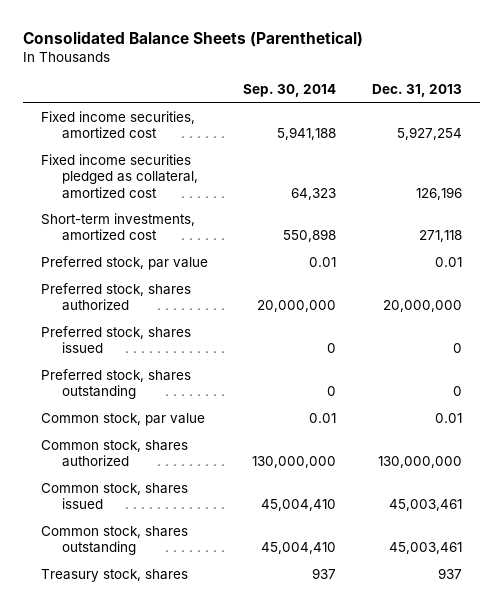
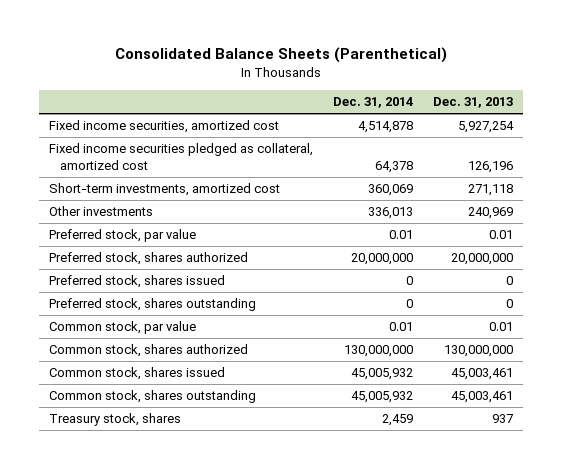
- | Sep. 30, 2014 | Dec. 31, 2013
+ | Dec. 31, 2014 | Dec. 31, 2013
+ Other investments | 336,013 | 240,969

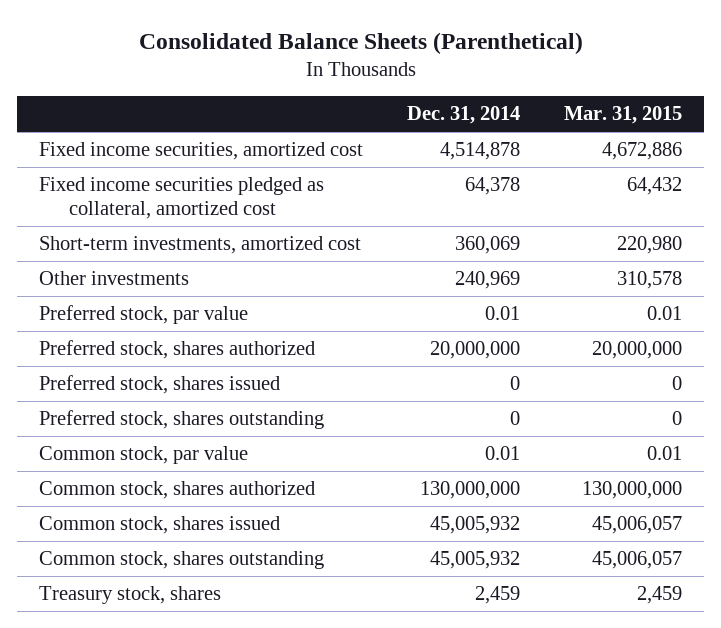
- | Dec. 31, 2014 | Dec. 31, 2013
+ | Dec. 31, 2014 | Mar. 31, 2015
- Other investments | 336,013 | 240,969
+ Other investments | 240,969 | 310,578

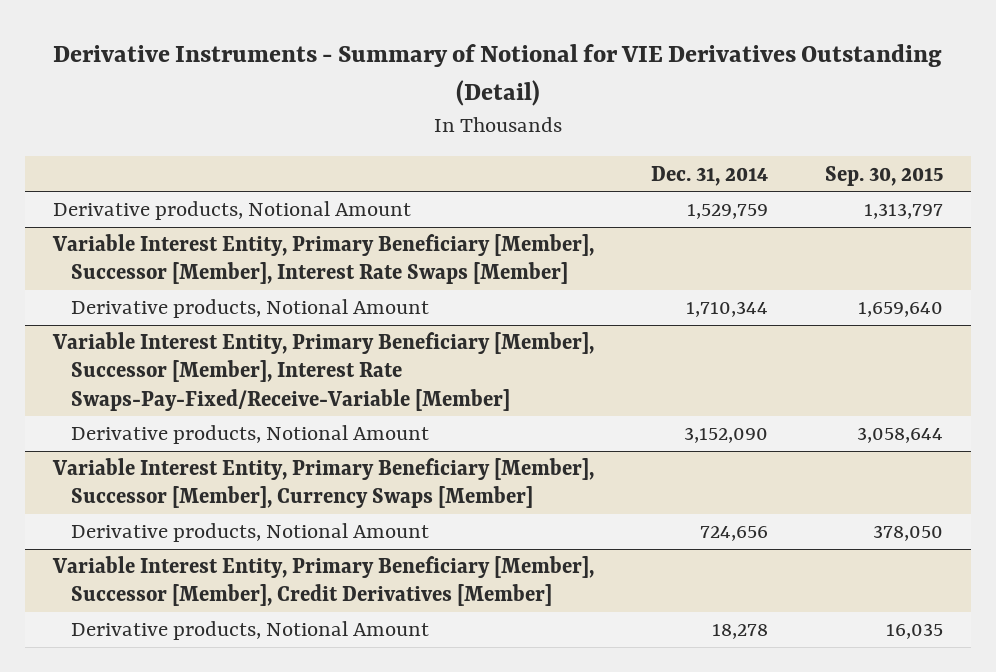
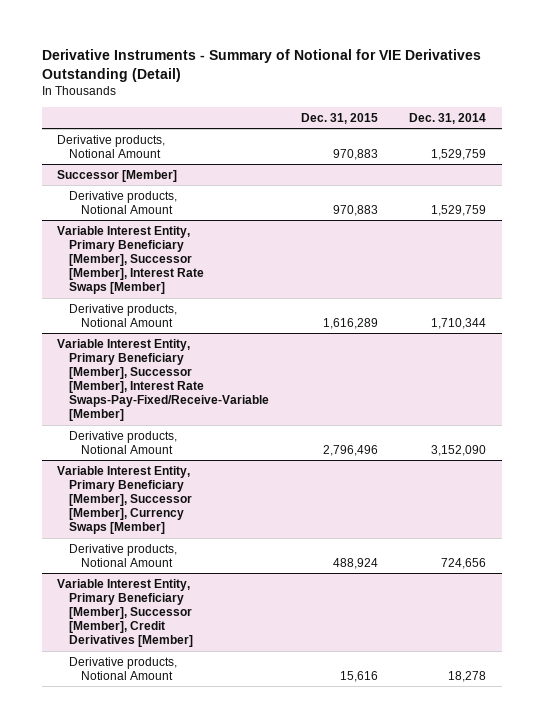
- | Dec. 31, 2014 | Sep. 30, 2015
+ | Dec. 31, 2015 | Dec. 31, 2014
+ Successor [Member]
+ Derivative products, Notional Amount | 970,883 | 1,529,759

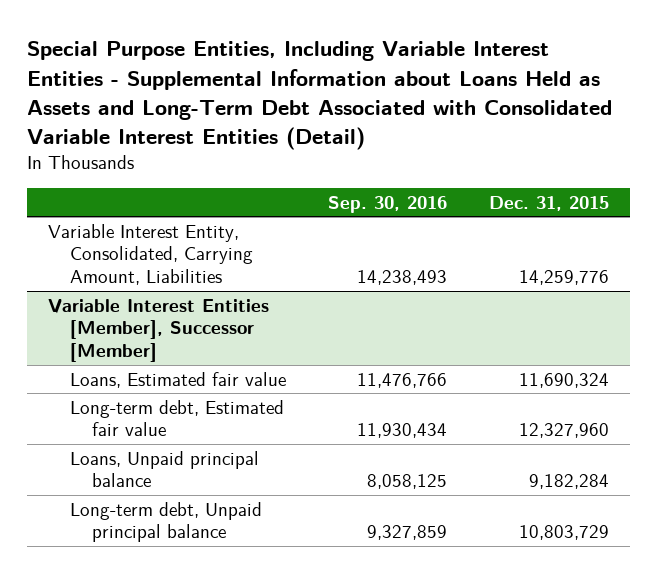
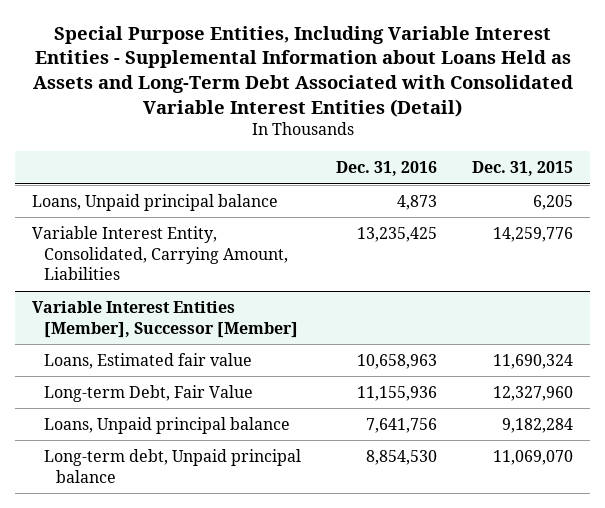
- | Sep. 30, 2016 | Dec. 31, 2015
+ | Dec. 31, 2016 | Dec. 31, 2015
+ Loans, Unpaid principal balance | 4,873 | 6,205
@ Variable Interest Entities [Member], Successor [Member]
- Long-term debt, Estimated fair value | 11,930,434 | 12,327,960
+ Long-term Debt, Fair Value | 11,155,936 | 12,327,960
- Long-term debt, Unpaid principal balance | 9,327,859 | 10,803,729
+ Long-term debt, Unpaid principal balance | 8,854,530 | 11,069,070

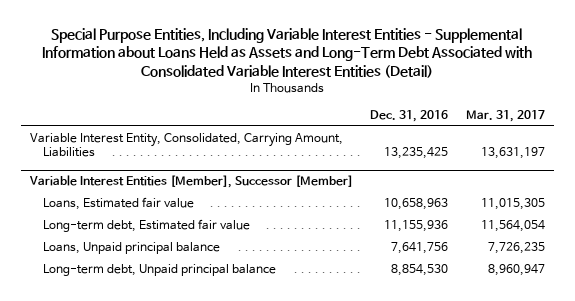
- | Dec. 31, 2016 | Dec. 31, 2015
+ | Dec. 31, 2016 | Mar. 31, 2017
- Loans, Unpaid principal balance | 4,873 | 6,205
@ Variable Interest Entities [Member], Successor [Member]
- Long-term Debt, Fair Value | 11,155,936 | 12,327,960
+ Long-term debt, Estimated fair value | 11,155,936 | 11,564,054

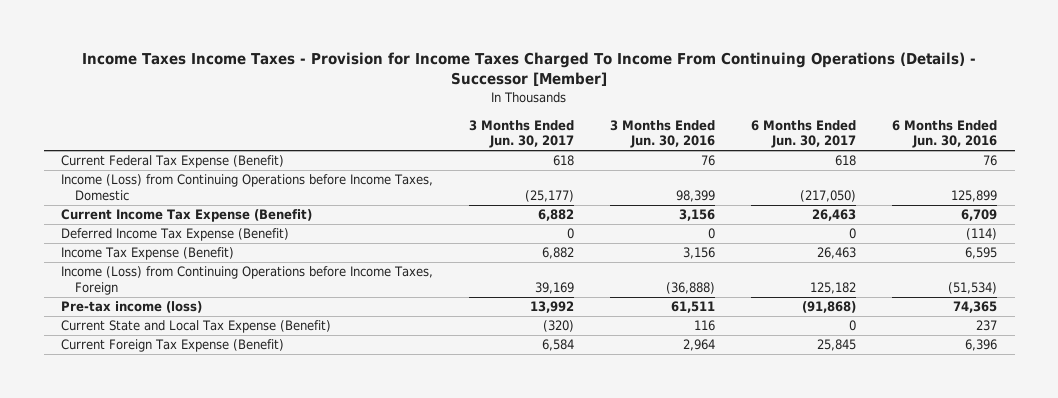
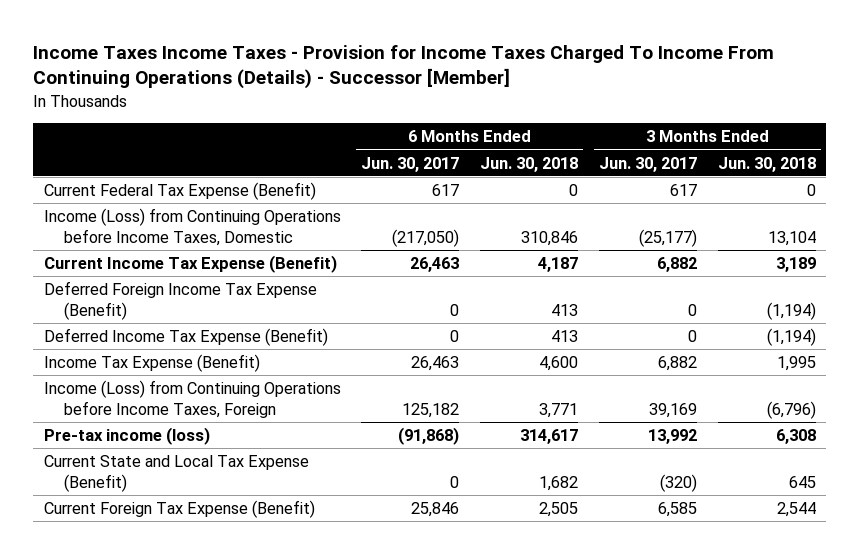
- | 3 Months Ended Jun. 30, 2017 | 3 Months Ended Jun. 30, 2016 | 6 Months Ended Jun. 30, 2017 | 6 Months Ended Jun. 30, 2016
+ | 6 Months Ended Jun. 30, 2017 | 6 Months Ended Jun. 30, 2018 | 3 Months Ended Jun. 30, 2017 | 3 Months Ended Jun. 30, 2018
- Current Federal Tax Expense (Benefit) | 618 | 76 | 618 | 76
+ Current Federal Tax Expense (Benefit) | 617 | 0 | 617 | 0
+ Deferred Foreign Income Tax Expense (Benefit) | 0 | 413 | 0 | (1,194)
- Current Foreign Tax Expense (Benefit) | 6,584 | 2,964 | 25,845 | 6,396
+ Current Foreign Tax Expense (Benefit) | 25,846 | 2,505 | 6,585 | 2,544

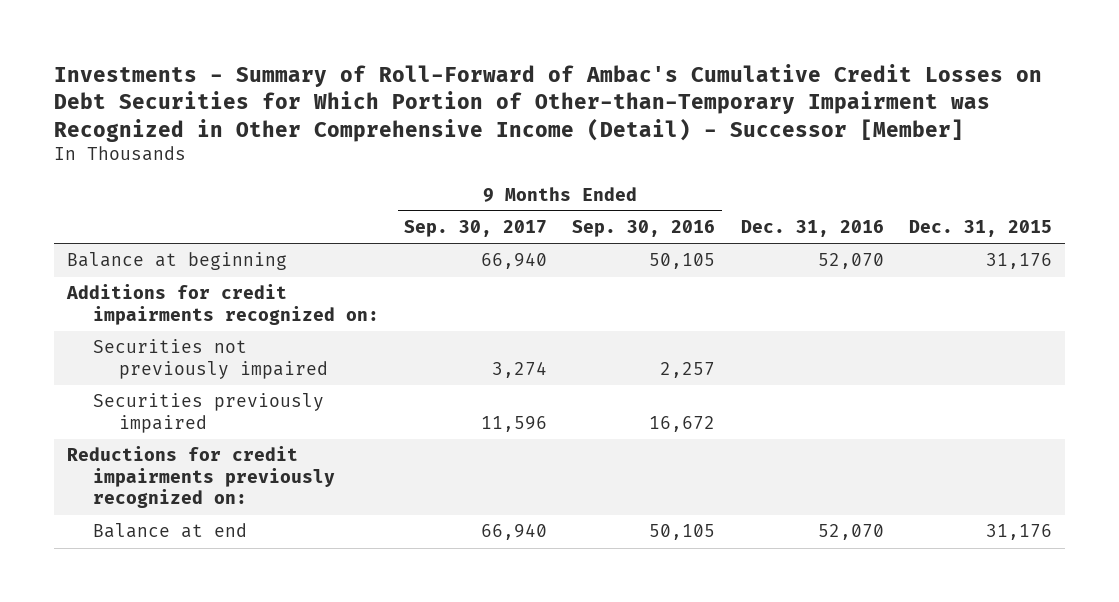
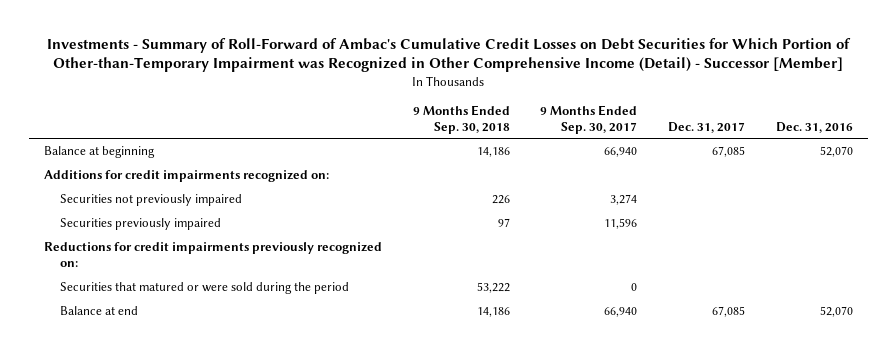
- | 9 Months Ended Sep. 30, 2017 | 9 Months Ended Sep. 30, 2016 | Dec. 31, 2016 | Dec. 31, 2015
+ | 9 Months Ended Sep. 30, 2018 | 9 Months Ended Sep. 30, 2017 | Dec. 31, 2017 | Dec. 31, 2016
+ Securities that matured or were sold during the period | 53,222 | 0 | |

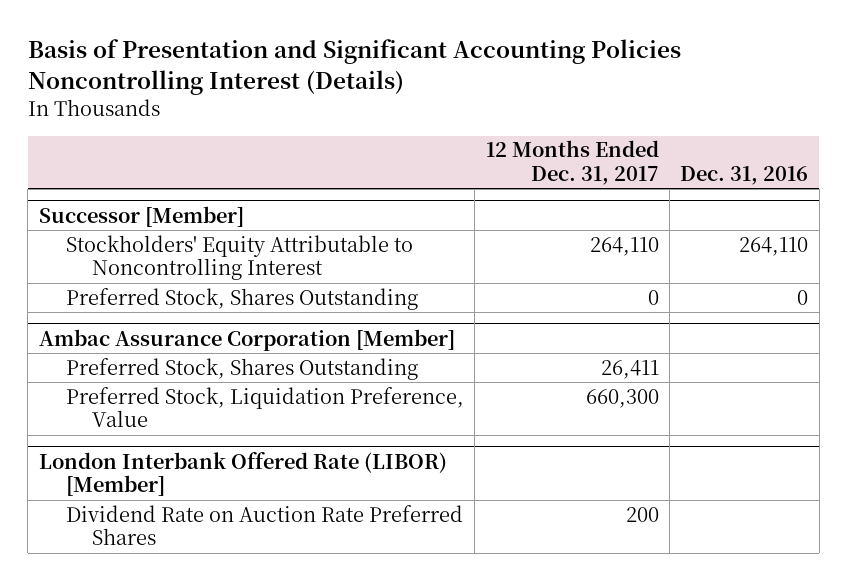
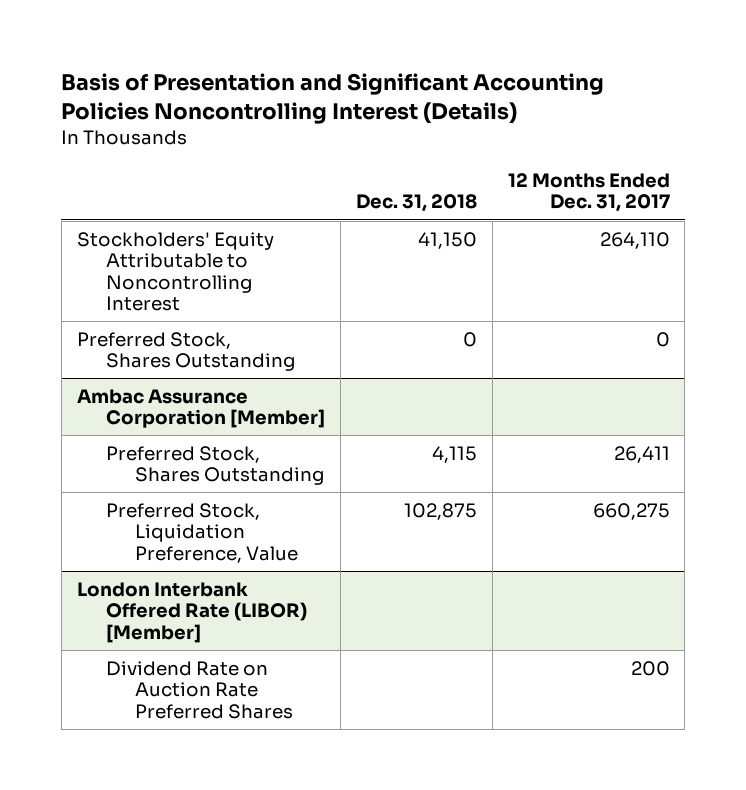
- | 12 Months Ended Dec. 31, 2017 | Dec. 31, 2016
+ | Dec. 31, 2018 | 12 Months Ended Dec. 31, 2017
- Successor [Member]
@ Ambac Assurance Corporation [Member]
- Preferred Stock, Liquidation Preference, Value | 660,300 |
+ Preferred Stock, Liquidation Preference, Value | 102,875 | 660,275

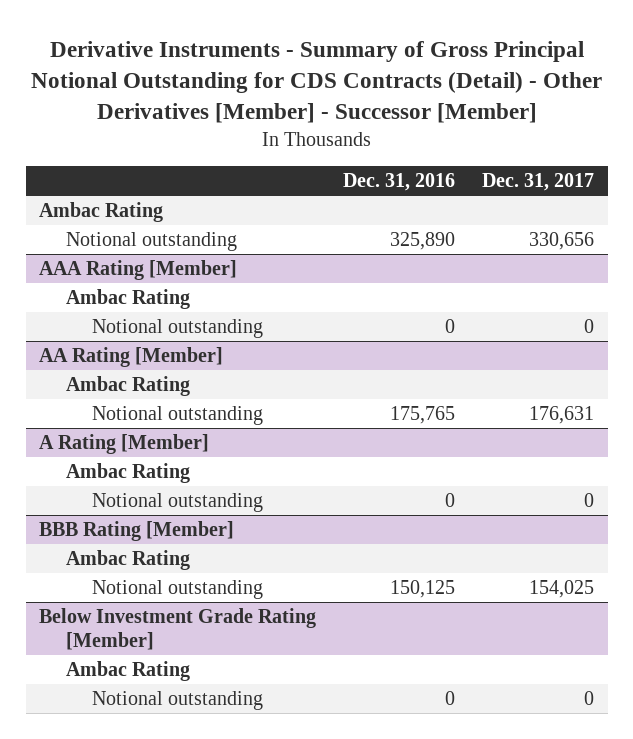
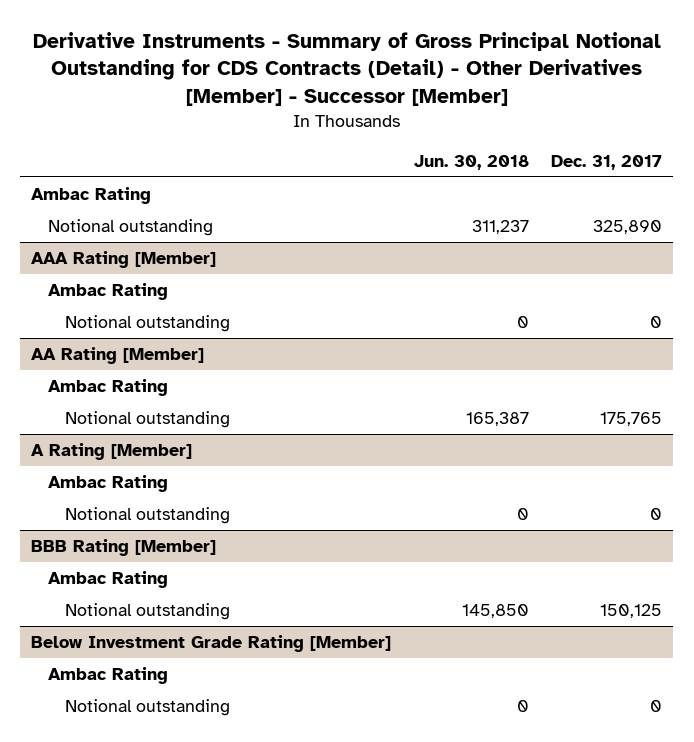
- | Dec. 31, 2016 | Dec. 31, 2017
+ | Jun. 30, 2018 | Dec. 31, 2017
- Notional outstanding | 325,890 | 330,656
+ Notional outstanding | 311,237 | 325,890
@ AA Rating [Member]
- Notional outstanding | 175,765 | 176,631
+ Notional outstanding | 165,387 | 175,765
@ BBB Rating [Member]
- Notional outstanding | 150,125 | 154,025
+ Notional outstanding | 145,850 | 150,125

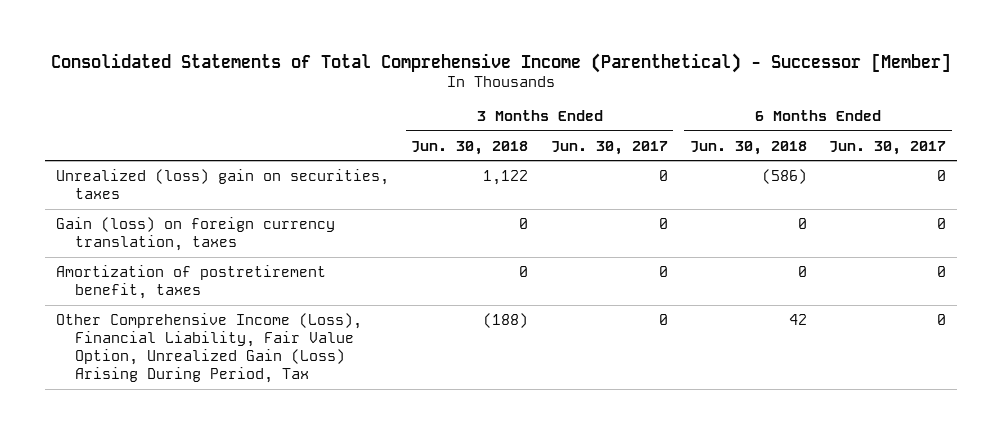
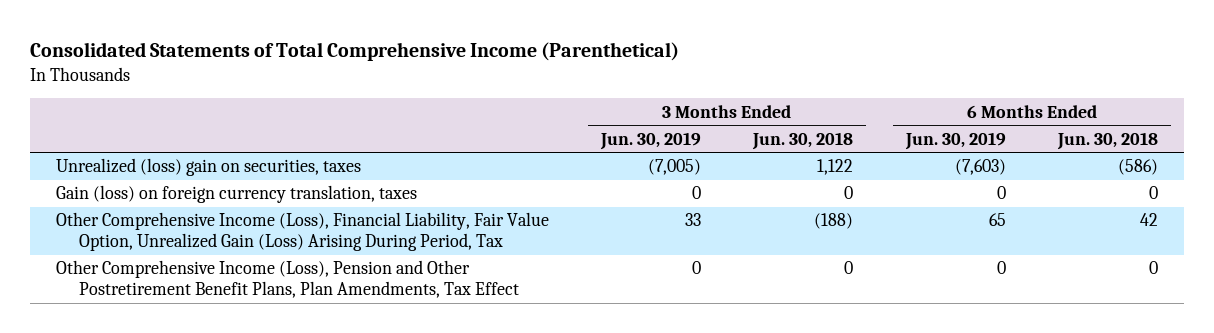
- Consolidated Statements of Total Comprehensive Income (Parenthetical) - Successor [Member]
+ Consolidated Statements of Total Comprehensive Income (Parenthetical)
- | 3 Months Ended Jun. 30, 2018 | 3 Months Ended Jun. 30, 2017 | 6 Months Ended Jun. 30, 2018 | 6 Months Ended Jun. 30, 2017
+ | 3 Months Ended Jun. 30, 2019 | 3 Months Ended Jun. 30, 2018 | 6 Months Ended Jun. 30, 2019 | 6 Months Ended Jun. 30, 2018
- Amortization of postretirement benefit, taxes | 0 | 0 | 0 | 0
+ Other Comprehensive Income (Loss), Pension and Other Postretirement Benefit Plans, Plan Amendments, Tax Effect | 0 | 0 | 0 | 0

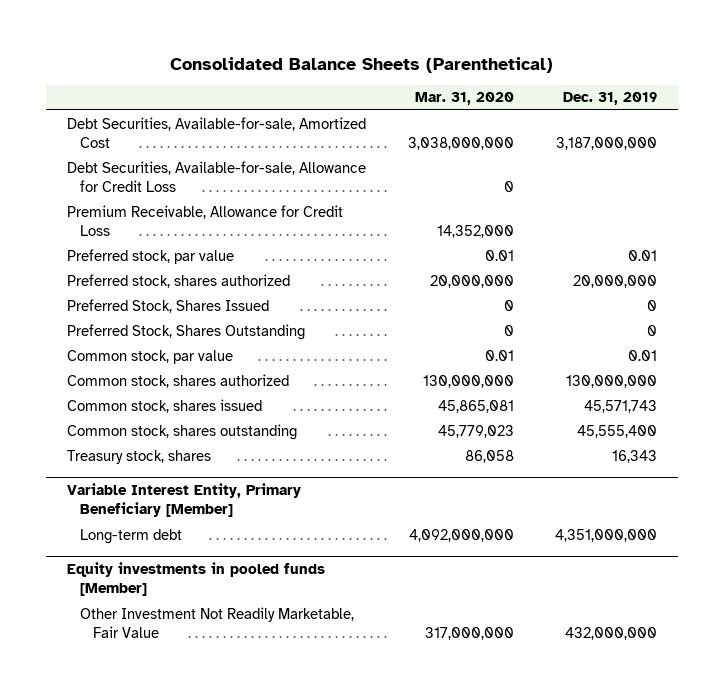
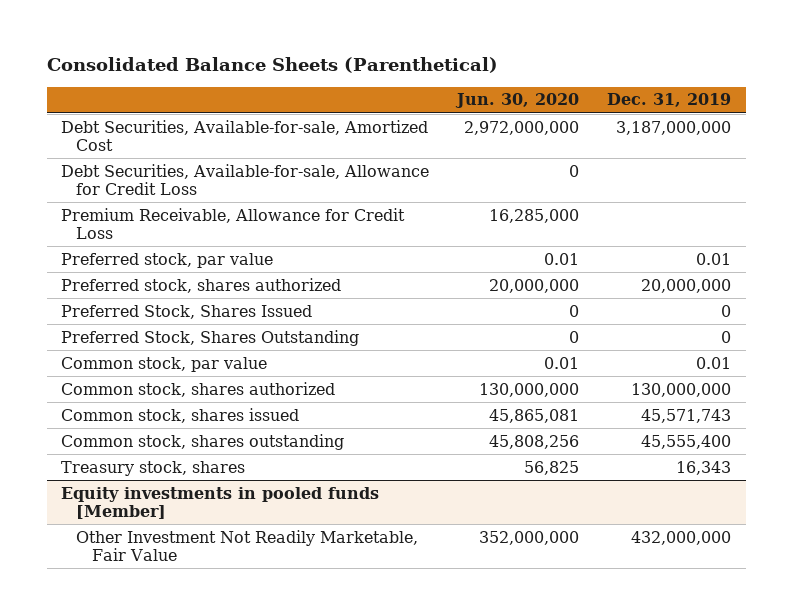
- | Mar. 31, 2020 | Dec. 31, 2019
+ | Jun. 30, 2020 | Dec. 31, 2019
- Variable Interest Entity, Primary Beneficiary [Member]
- Long-term debt | 4,092,000,000 | 4,351,000,000

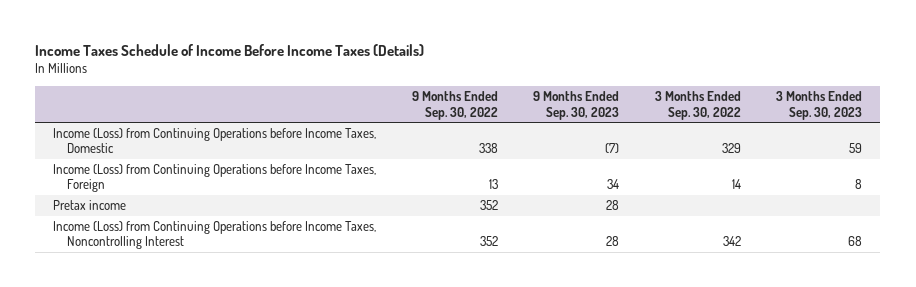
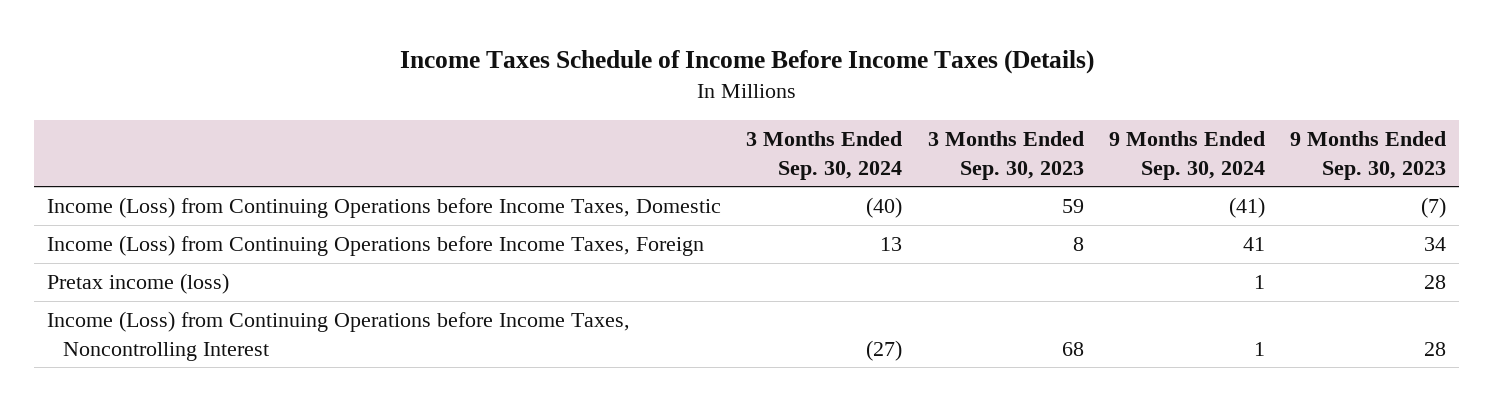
- | 9 Months Ended Sep. 30, 2022 | 9 Months Ended Sep. 30, 2023 | 3 Months Ended Sep. 30, 2022 | 3 Months Ended Sep. 30, 2023
+ | 3 Months Ended Sep. 30, 2024 | 3 Months Ended Sep. 30, 2023 | 9 Months Ended Sep. 30, 2024 | 9 Months Ended Sep. 30, 2023
- Pretax income | 352 | 28 | |
+ Pretax income (loss) | | | 1 | 28

